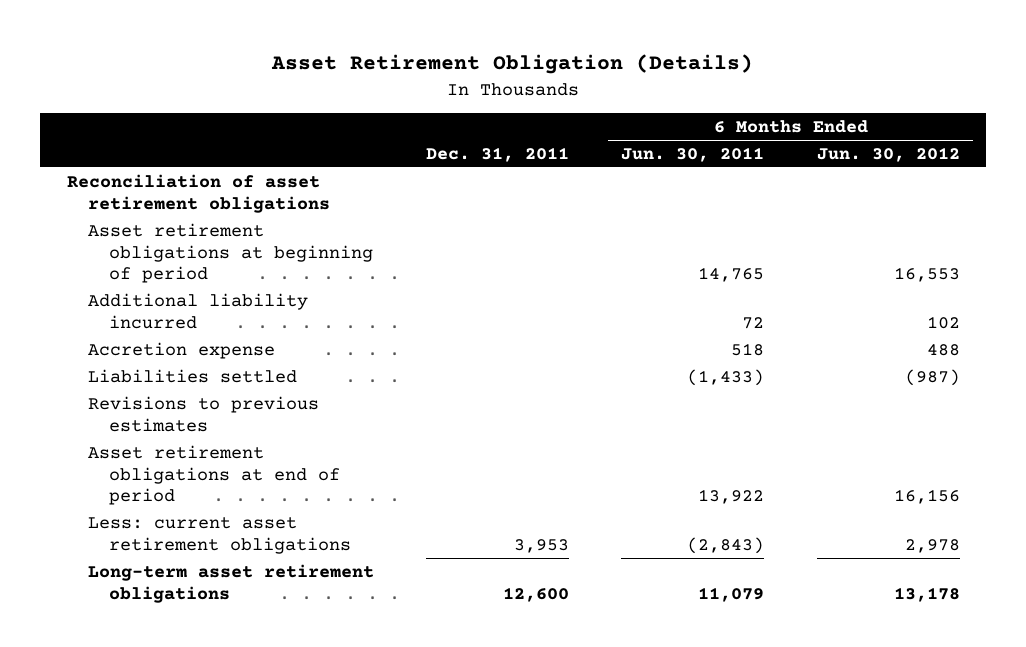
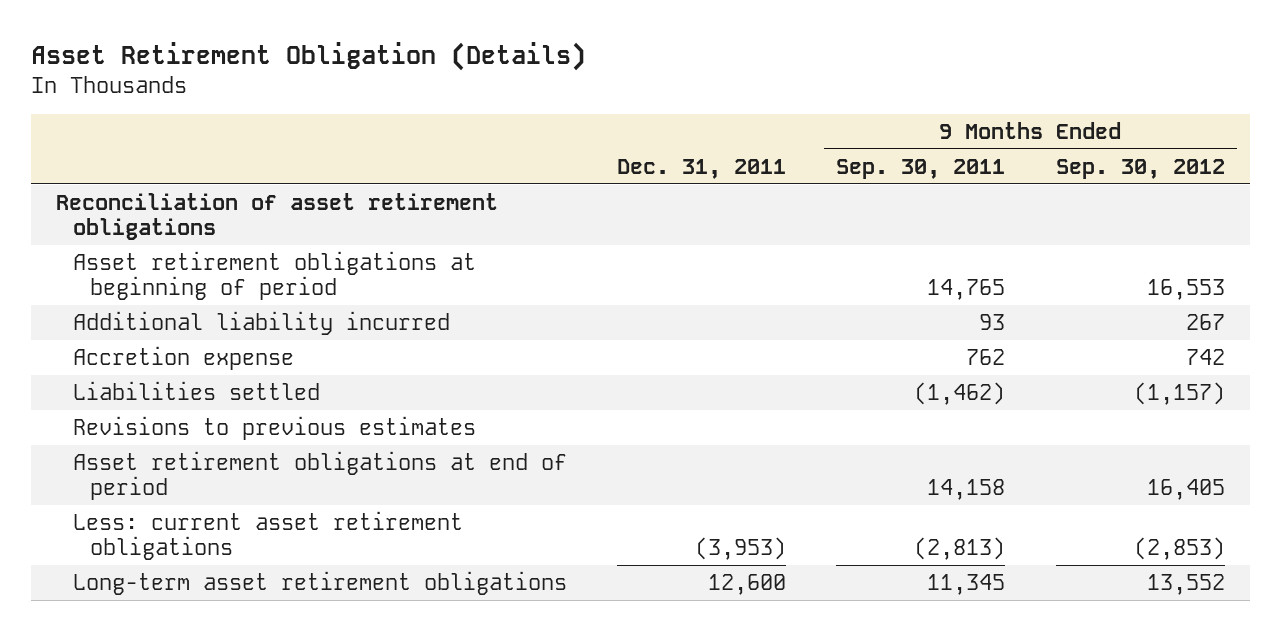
- | Dec. 31, 2011 | 6 Months Ended Jun. 30, 2011 | 6 Months Ended Jun. 30, 2012
+ | Dec. 31, 2011 | 9 Months Ended Sep. 30, 2011 | 9 Months Ended Sep. 30, 2012
- Less: current asset retirement obligations | 3,953 | (2,843) | 2,978
+ Less: current asset retirement obligations | (3,953) | (2,813) | (2,853)

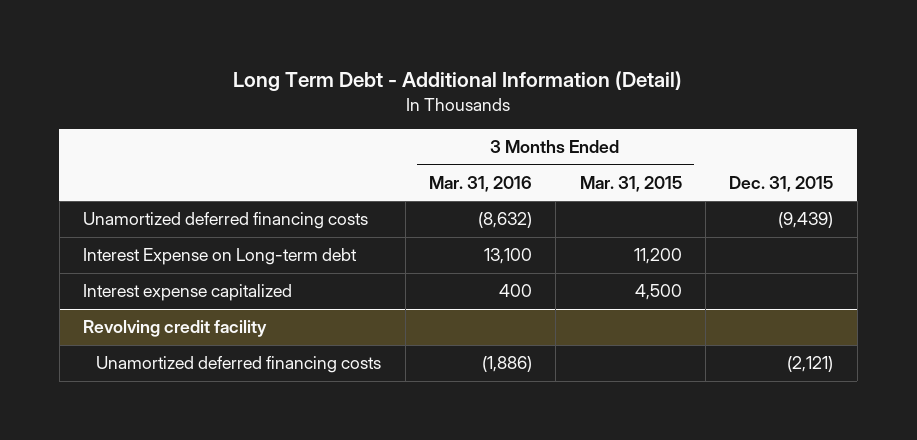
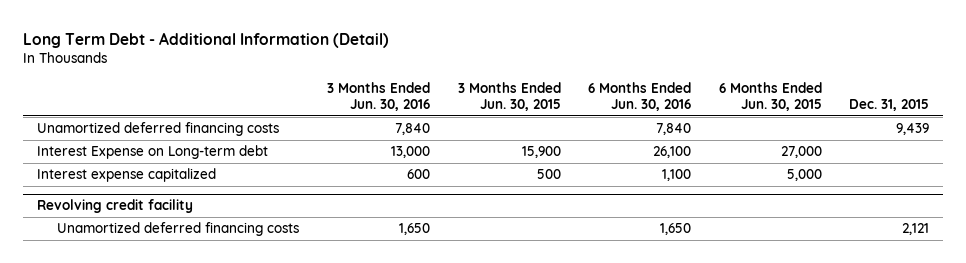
- | 3 Months Ended Mar. 31, 2016 | 3 Months Ended Mar. 31, 2015 | Dec. 31, 2015
+ | 3 Months Ended Jun. 30, 2016 | 3 Months Ended Jun. 30, 2015 | 6 Months Ended Jun. 30, 2016 | 6 Months Ended Jun. 30, 2015 | Dec. 31, 2015
- Unamortized deferred financing costs | (8,632) | | (9,439)
+ Unamortized deferred financing costs | 7,840 | | 7,840 | | 9,439
@ Revolving credit facility
- Unamortized deferred financing costs | (1,886) | | (2,121)
+ Unamortized deferred financing costs | 1,650 | | 1,650 | | 2,121

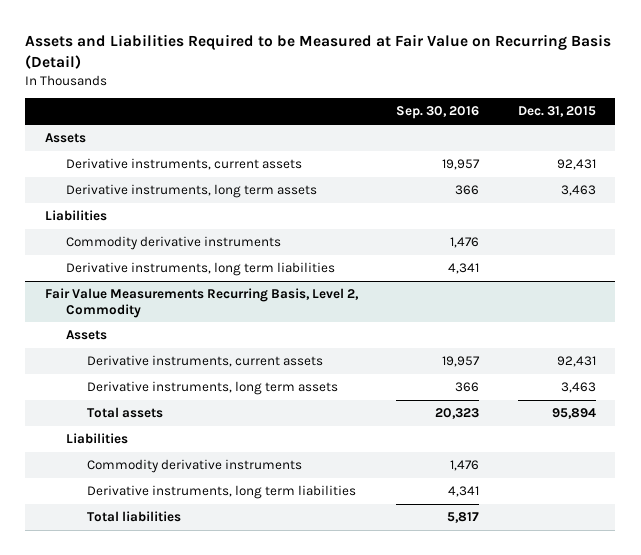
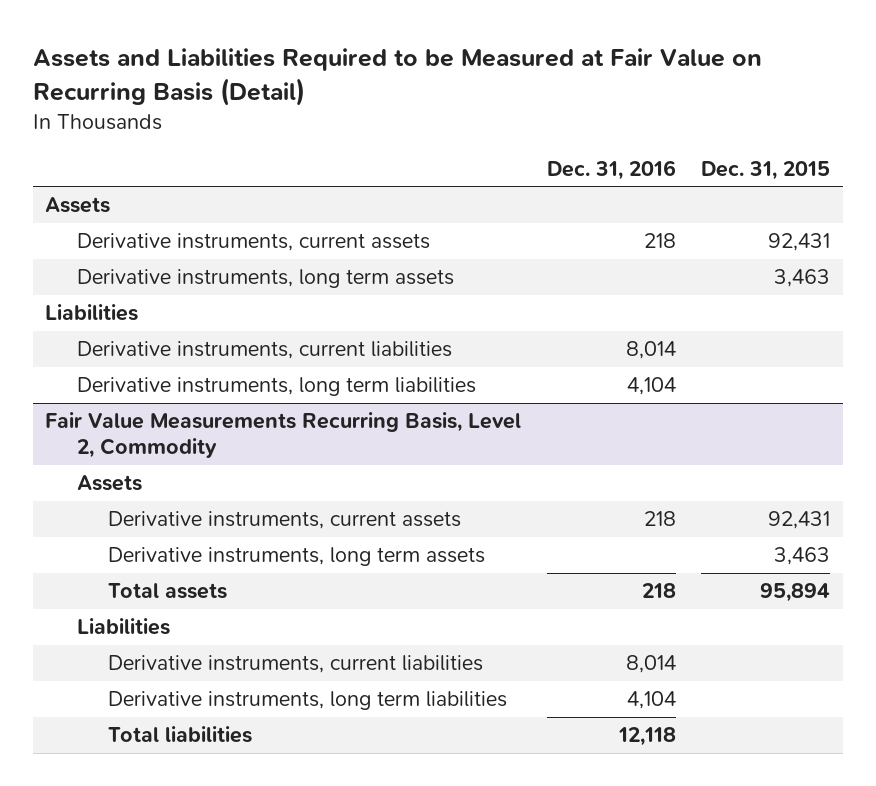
- | Sep. 30, 2016 | Dec. 31, 2015
+ | Dec. 31, 2016 | Dec. 31, 2015
- Commodity derivative instruments | 1,476 |
+ Derivative instruments, current liabilities | 8,014 |
@ Fair Value Measurements Recurring Basis, Level 2, Commodity
- Commodity derivative instruments | 1,476 |
+ Derivative instruments, current liabilities | 8,014 |

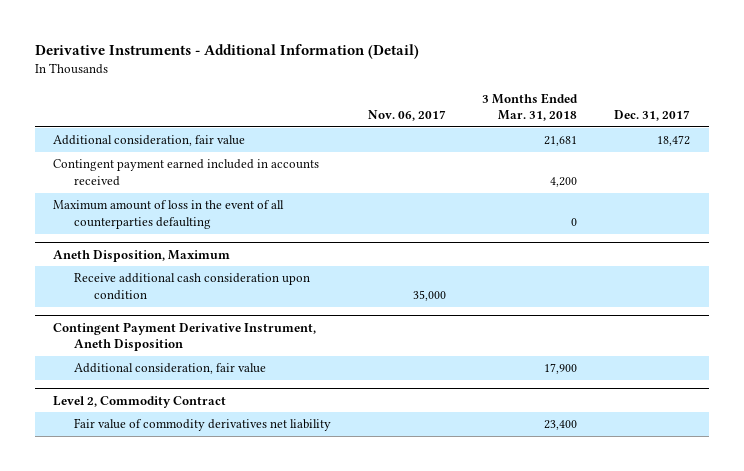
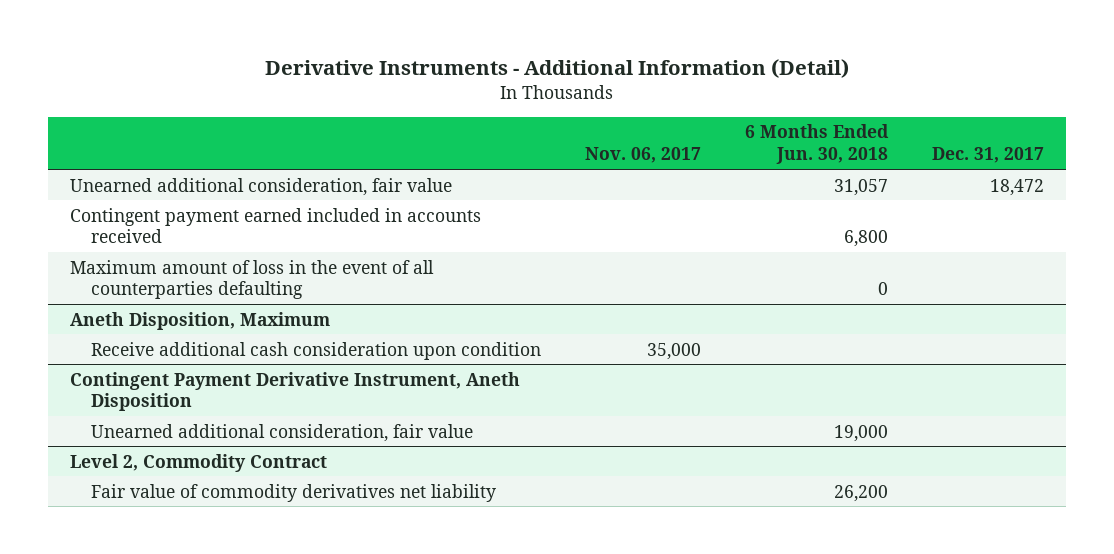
- | Nov. 06, 2017 | 3 Months Ended Mar. 31, 2018 | Dec. 31, 2017
+ | Nov. 06, 2017 | 6 Months Ended Jun. 30, 2018 | Dec. 31, 2017
- Additional consideration, fair value | | 21,681 | 18,472
+ Unearned additional consideration, fair value | | 31,057 | 18,472
@ Contingent Payment Derivative Instrument, Aneth Disposition
- Additional consideration, fair value | | 17,900 |
+ Unearned additional consideration, fair value | | 19,000 |

